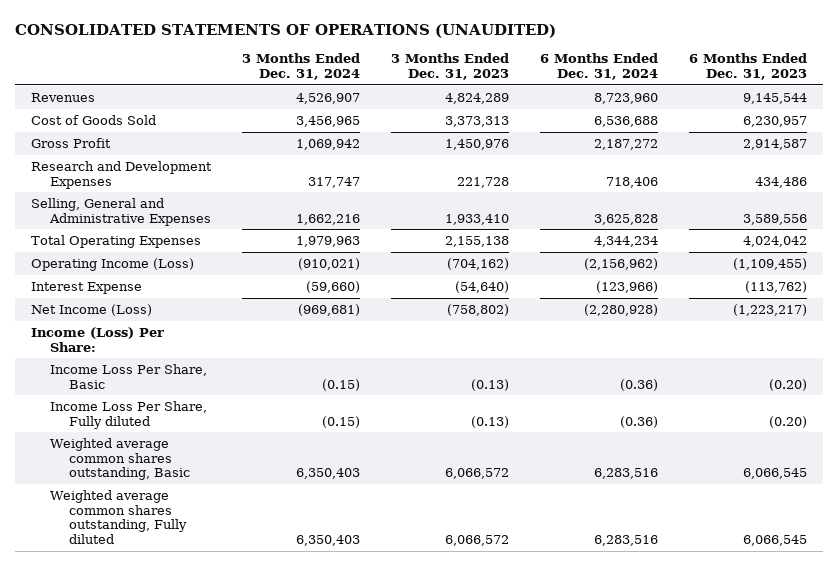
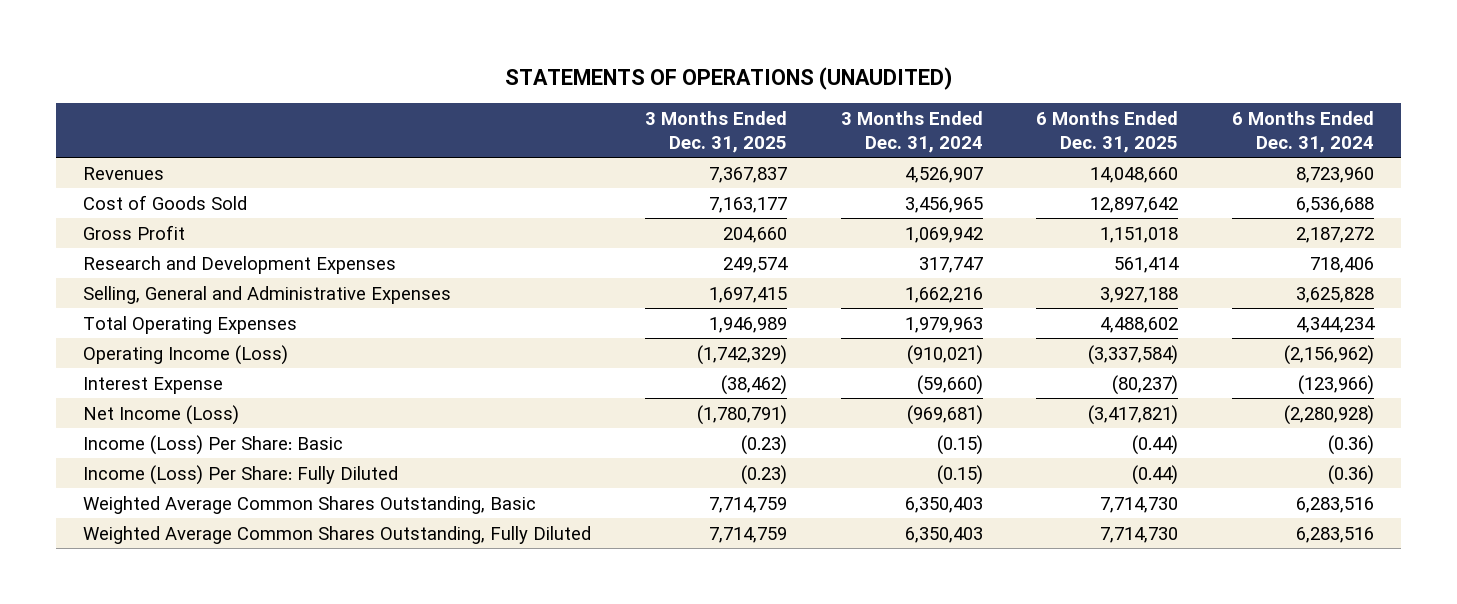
- CONSOLIDATED STATEMENTS OF OPERATIONS (UNAUDITED)
+ STATEMENTS OF OPERATIONS (UNAUDITED)
- | 3 Months Ended Dec. 31, 2024 | 3 Months Ended Dec. 31, 2023 | 6 Months Ended Dec. 31, 2024 | 6 Months Ended Dec. 31, 2023
+ | 3 Months Ended Dec. 31, 2025 | 3 Months Ended Dec. 31, 2024 | 6 Months Ended Dec. 31, 2025 | 6 Months Ended Dec. 31, 2024
- Income (Loss) Per Share:
- Income Loss Per Share, Basic | (0.15) | (0.13) | (0.36) | (0.20)
- Income Loss Per Share, Fully diluted | (0.15) | (0.13) | (0.36) | (0.20)
- Weighted average common shares outstanding, Basic | 6,350,403 | 6,066,572 | 6,283,516 | 6,066,545
- Weighted average common shares outstanding, Fully diluted | 6,350,403 | 6,066,572 | 6,283,516 | 6,066,545
+ Income (Loss) Per Share: Basic | (0.23) | (0.15) | (0.44) | (0.36)
+ Income (Loss) Per Share: Fully Diluted | (0.23) | (0.15) | (0.44) | (0.36)
+ Weighted Average Common Shares Outstanding, Basic | 7,714,759 | 6,350,403 | 7,714,730 | 6,283,516
+ Weighted Average Common Shares Outstanding, Fully Diluted | 7,714,759 | 6,350,403 | 7,714,730 | 6,283,516

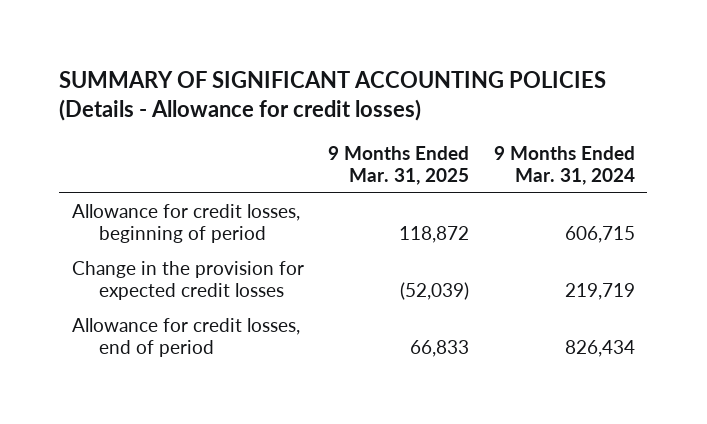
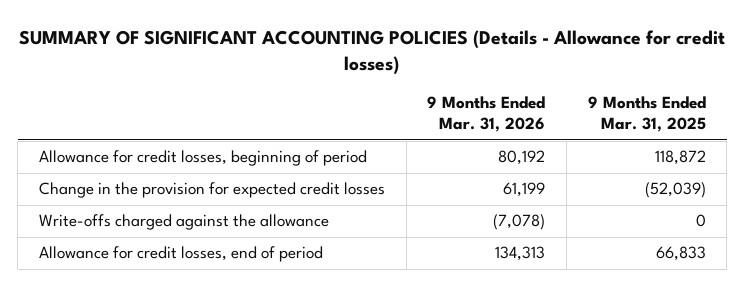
- | 9 Months Ended Mar. 31, 2025 | 9 Months Ended Mar. 31, 2024
+ | 9 Months Ended Mar. 31, 2026 | 9 Months Ended Mar. 31, 2025
+ Write-offs charged against the allowance | (7,078) | 0

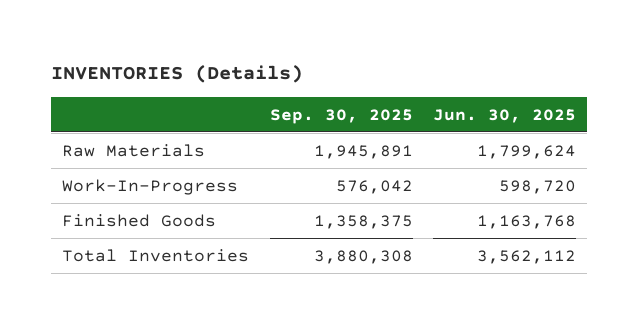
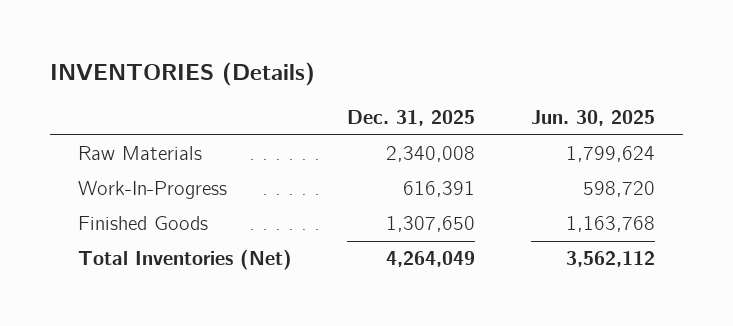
- | Sep. 30, 2025 | Jun. 30, 2025
+ | Dec. 31, 2025 | Jun. 30, 2025
- Total Inventories | 3,880,308 | 3,562,112
+ Total Inventories (Net) | 4,264,049 | 3,562,112

